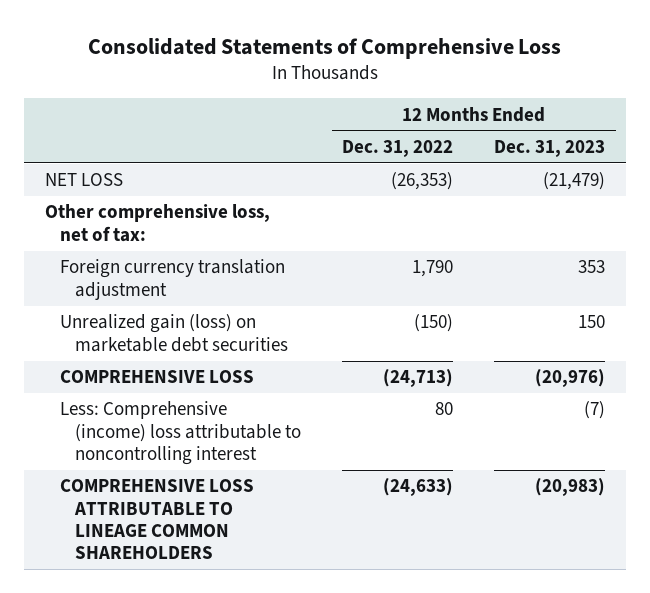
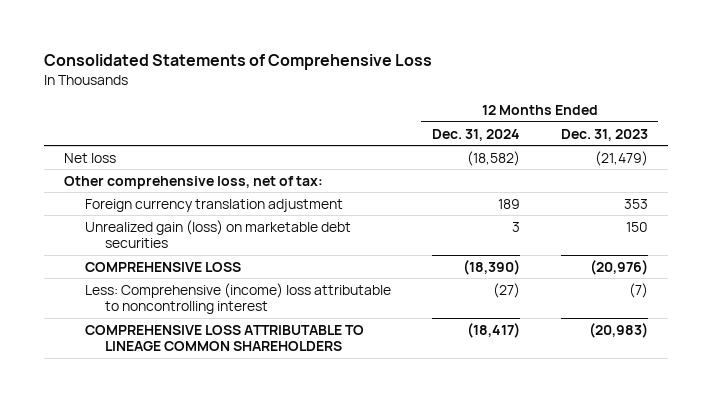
- | 12 Months Ended Dec. 31, 2022 | 12 Months Ended Dec. 31, 2023
+ | 12 Months Ended Dec. 31, 2024 | 12 Months Ended Dec. 31, 2023
- NET LOSS | (26,353) | (21,479)
+ Net loss | (18,582) | (21,479)

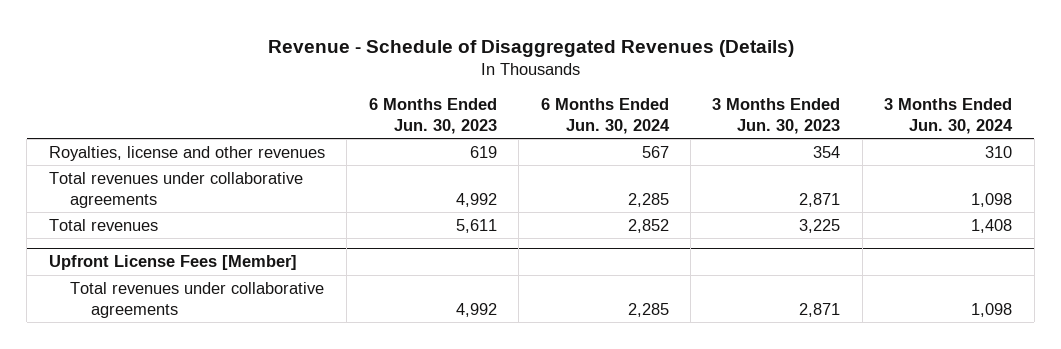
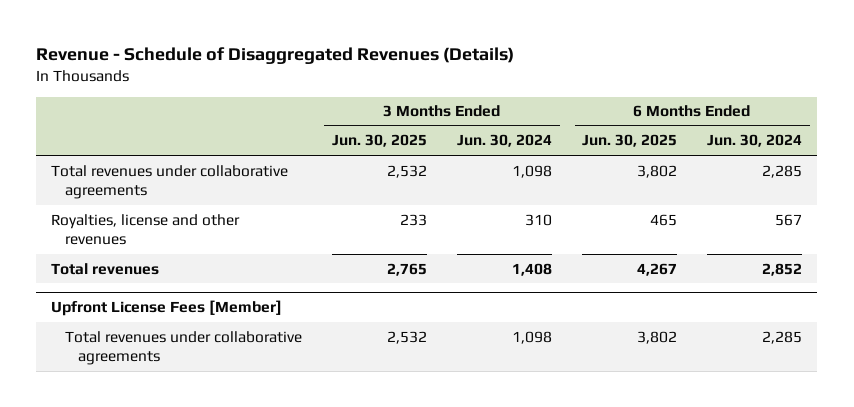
- | 6 Months Ended Jun. 30, 2023 | 6 Months Ended Jun. 30, 2024 | 3 Months Ended Jun. 30, 2023 | 3 Months Ended Jun. 30, 2024
+ | 3 Months Ended Jun. 30, 2025 | 3 Months Ended Jun. 30, 2024 | 6 Months Ended Jun. 30, 2025 | 6 Months Ended Jun. 30, 2024
moved down: Royalties, license and other revenues | 233 | 310 | 465 | 567

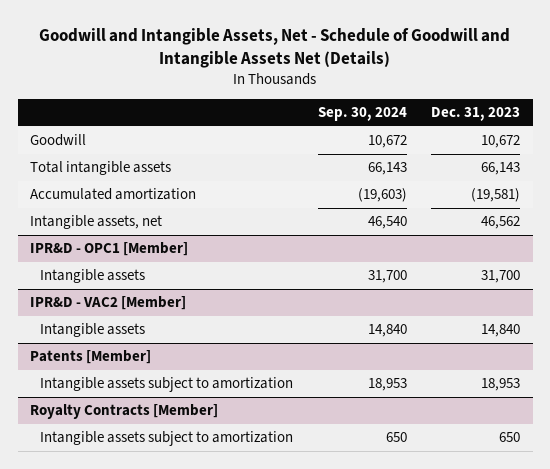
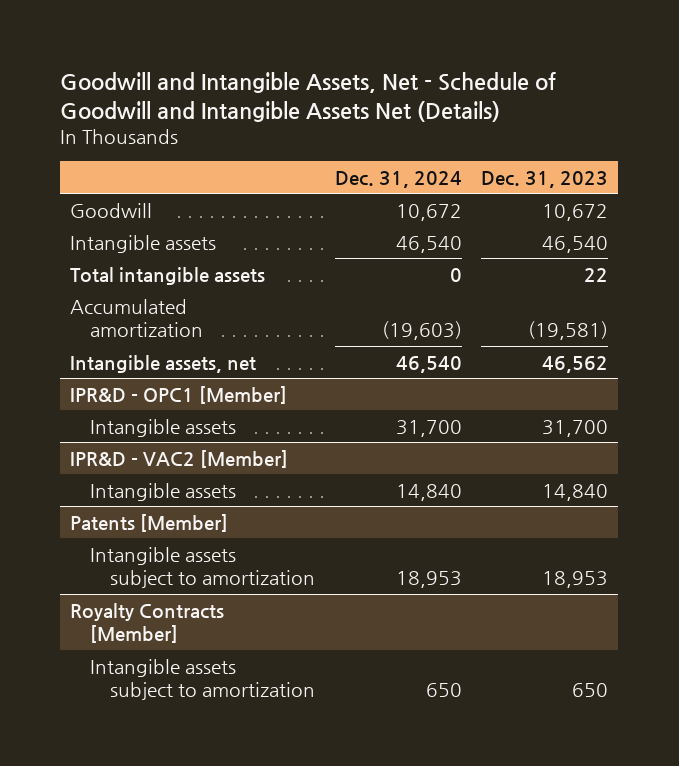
- | Sep. 30, 2024 | Dec. 31, 2023
+ | Dec. 31, 2024 | Dec. 31, 2023
- Total intangible assets | 66,143 | 66,143
+ Intangible assets | 46,540 | 46,540
+ Total intangible assets | 0 | 22

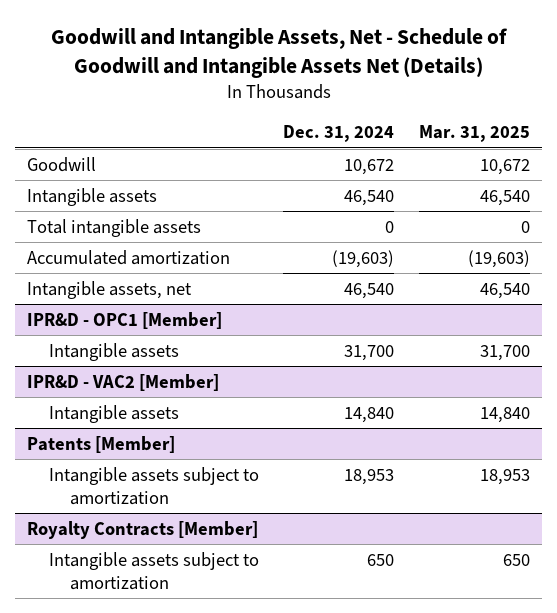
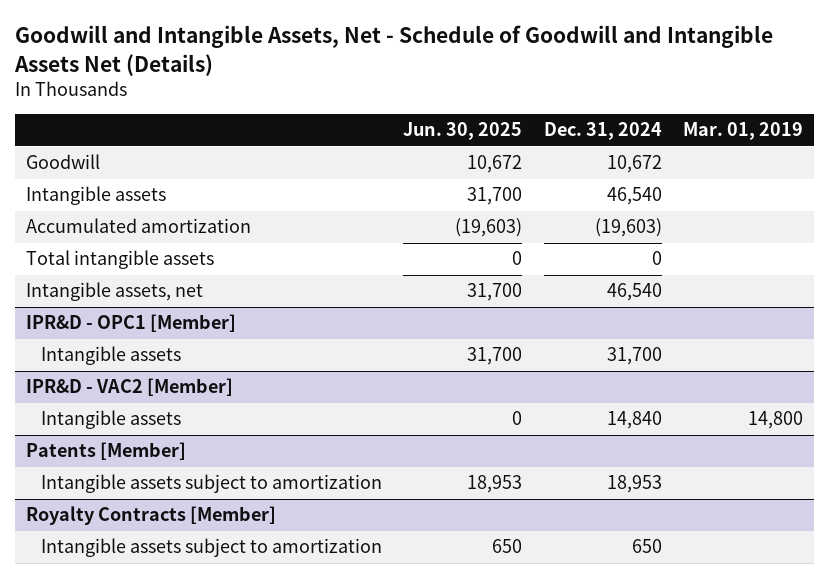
- | Dec. 31, 2024 | Mar. 31, 2025
+ | Jun. 30, 2025 | Dec. 31, 2024 | Mar. 01, 2019
moved down: Total intangible assets | 0 | 0 |

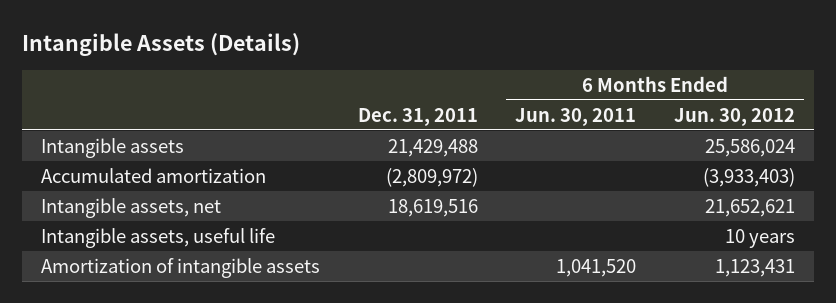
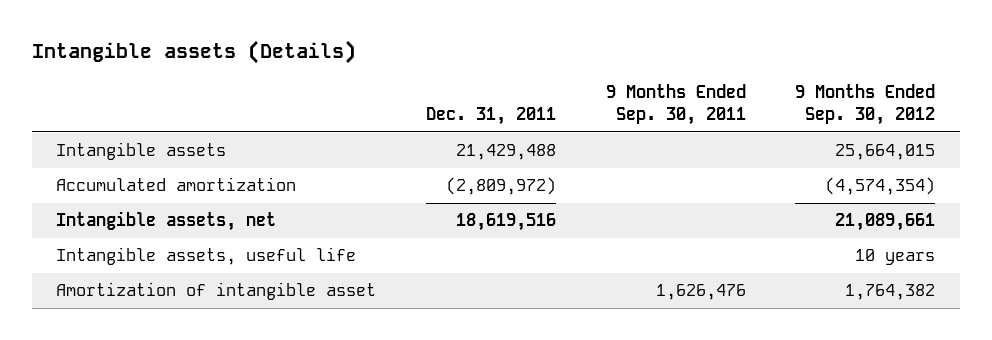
- Intangible Assets (Details)
+ Intangible assets (Details)
- | Dec. 31, 2011 | 6 Months Ended Jun. 30, 2011 | 6 Months Ended Jun. 30, 2012
+ | Dec. 31, 2011 | 9 Months Ended Sep. 30, 2011 | 9 Months Ended Sep. 30, 2012
- Amortization of intangible assets | | 1,041,520 | 1,123,431
+ Amortization of intangible asset | | 1,626,476 | 1,764,382

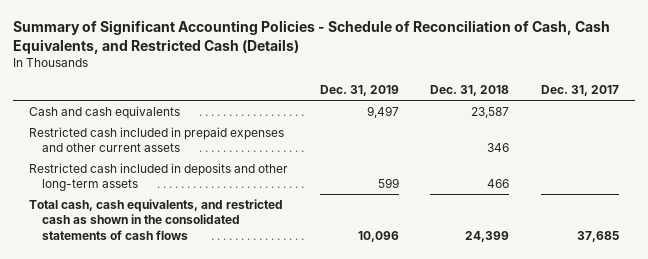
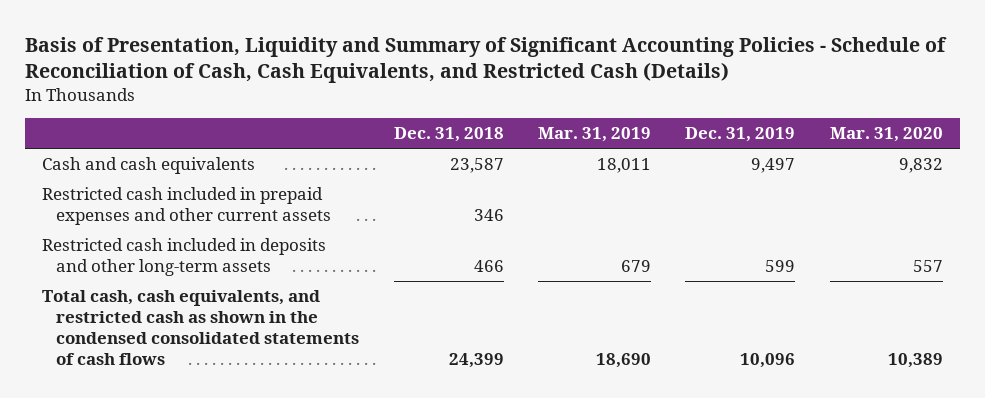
- Summary of Significant Accounting Policies - Schedule of Reconciliation of Cash, Cash Equivalents, and Restricted Cash (Details)
+ Basis of Presentation, Liquidity and Summary of Significant Accounting Policies - Schedule of Reconciliation of Cash, Cash Equivalents, and Restricted Cash (Details)
- | Dec. 31, 2019 | Dec. 31, 2018 | Dec. 31, 2017
+ | Dec. 31, 2018 | Mar. 31, 2019 | Dec. 31, 2019 | Mar. 31, 2020
- Total cash, cash equivalents, and restricted cash as shown in the consolidated statements of cash flows | 10,096 | 24,399 | 37,685
+ Total cash, cash equivalents, and restricted cash as shown in the condensed consolidated statements of cash flows | 24,399 | 18,690 | 10,096 | 10,389

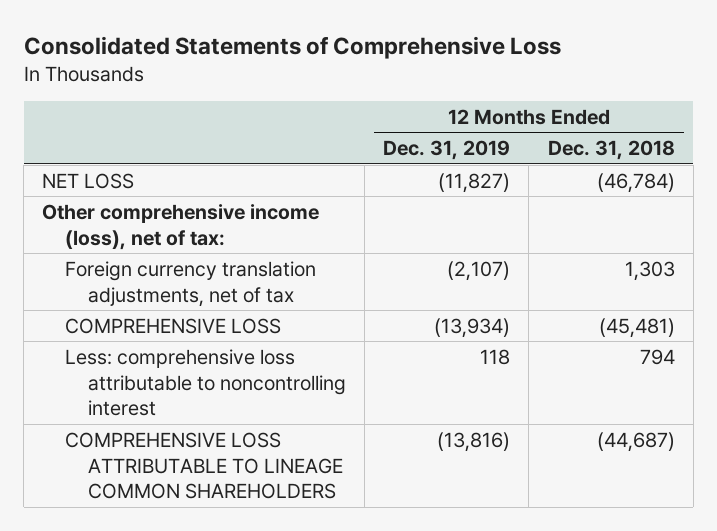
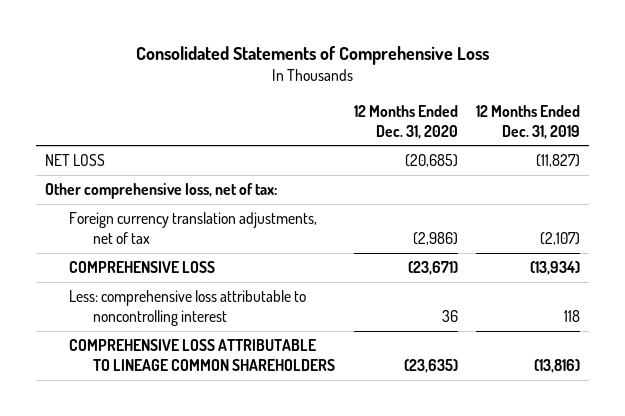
- | 12 Months Ended Dec. 31, 2019 | 12 Months Ended Dec. 31, 2018
+ | 12 Months Ended Dec. 31, 2020 | 12 Months Ended Dec. 31, 2019
- Other comprehensive income (loss), net of tax:
+ Other comprehensive loss, net of tax:

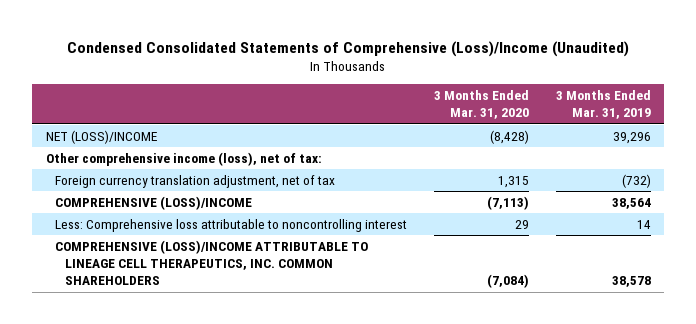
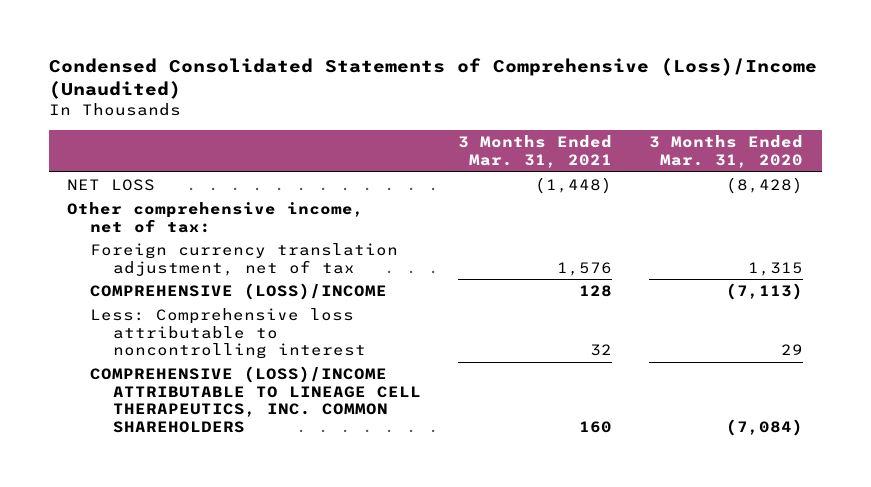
- | 3 Months Ended Mar. 31, 2020 | 3 Months Ended Mar. 31, 2019
+ | 3 Months Ended Mar. 31, 2021 | 3 Months Ended Mar. 31, 2020
- NET (LOSS)/INCOME | (8,428) | 39,296
- Other comprehensive income (loss), net of tax:
+ NET LOSS | (1,448) | (8,428)
+ Other comprehensive income, net of tax:

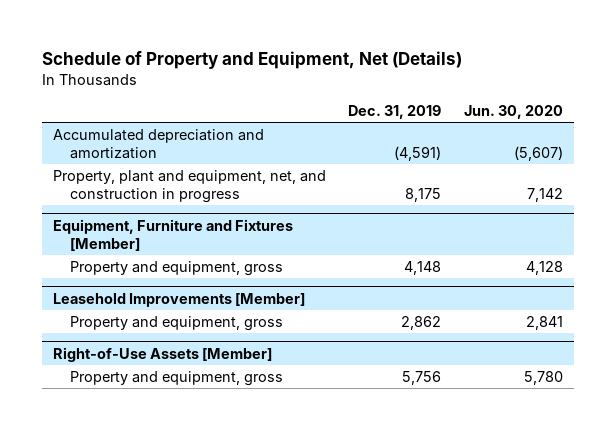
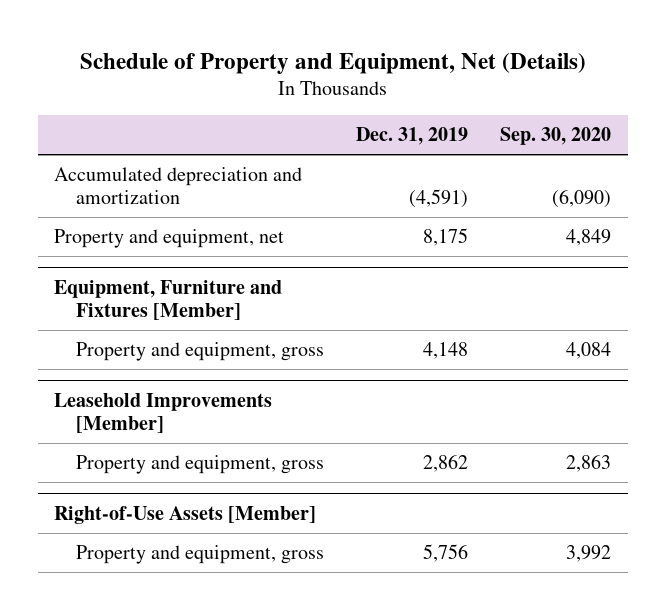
- | Dec. 31, 2019 | Jun. 30, 2020
+ | Dec. 31, 2019 | Sep. 30, 2020
- Property, plant and equipment, net, and construction in progress | 8,175 | 7,142
+ Property and equipment, net | 8,175 | 4,849

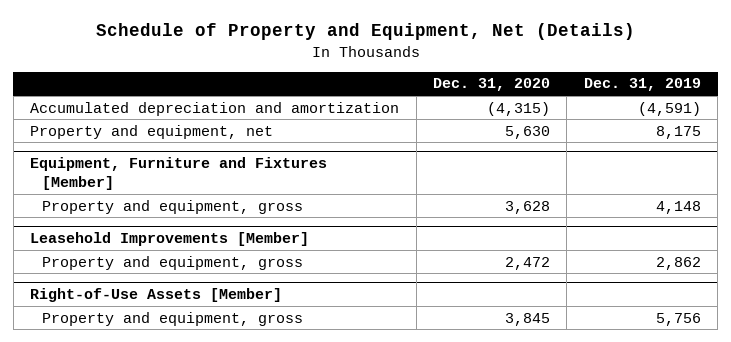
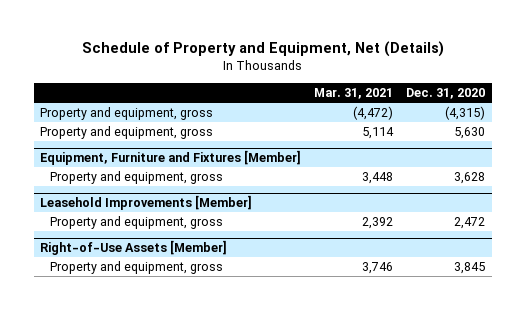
- | Dec. 31, 2020 | Dec. 31, 2019
+ | Mar. 31, 2021 | Dec. 31, 2020
- Accumulated depreciation and amortization | (4,315) | (4,591)
- Property and equipment, net | 5,630 | 8,175
+ Property and equipment, gross | (4,472) | (4,315)
+ Property and equipment, gross | 5,114 | 5,630

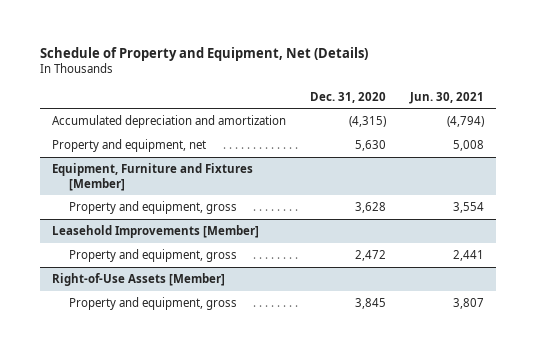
- | Mar. 31, 2021 | Dec. 31, 2020
+ | Dec. 31, 2020 | Jun. 30, 2021
- Property and equipment, gross | (4,472) | (4,315)
- Property and equipment, gross | 5,114 | 5,630
+ Accumulated depreciation and amortization | (4,315) | (4,794)
+ Property and equipment, net | 5,630 | 5,008

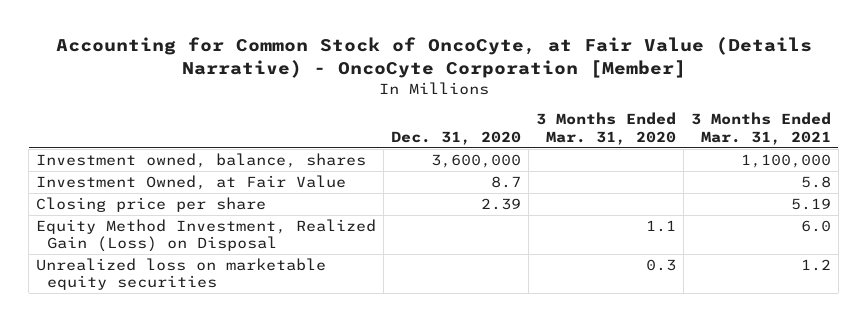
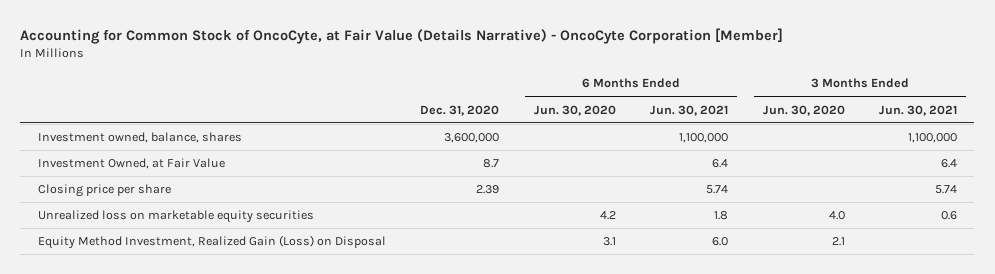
- | Dec. 31, 2020 | 3 Months Ended Mar. 31, 2020 | 3 Months Ended Mar. 31, 2021
+ | Dec. 31, 2020 | 6 Months Ended Jun. 30, 2020 | 6 Months Ended Jun. 30, 2021 | 3 Months Ended Jun. 30, 2020 | 3 Months Ended Jun. 30, 2021
moved down: Equity Method Investment, Realized Gain (Loss) on Disposal | | 3.1 | 6.0 | 2.1 |

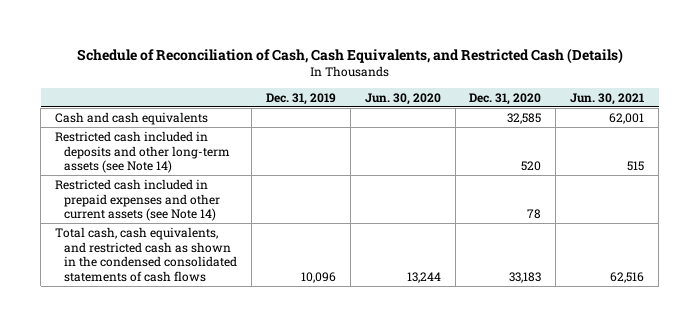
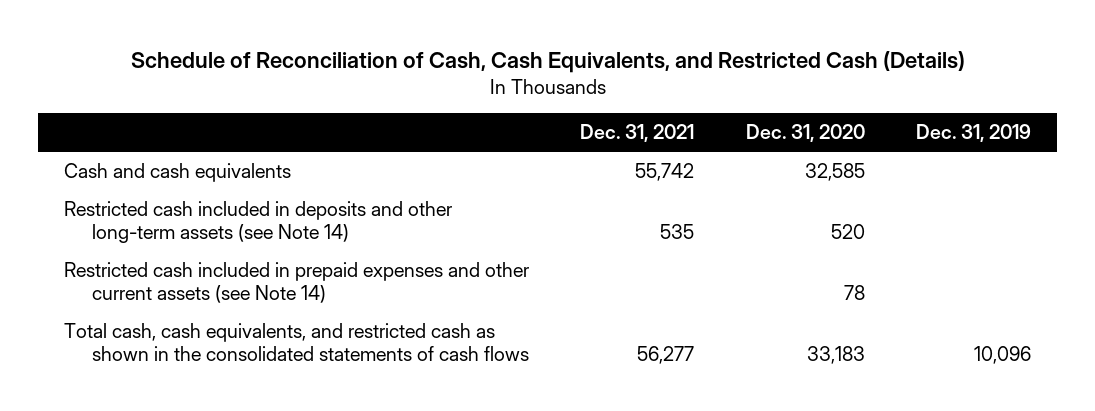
- | Dec. 31, 2019 | Jun. 30, 2020 | Dec. 31, 2020 | Jun. 30, 2021
+ | Dec. 31, 2021 | Dec. 31, 2020 | Dec. 31, 2019
- Total cash, cash equivalents, and restricted cash as shown in the condensed consolidated statements of cash flows | 10,096 | 13,244 | 33,183 | 62,516
+ Total cash, cash equivalents, and restricted cash as shown in the consolidated statements of cash flows | 56,277 | 33,183 | 10,096

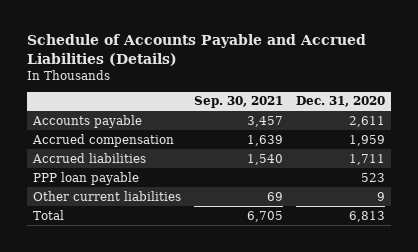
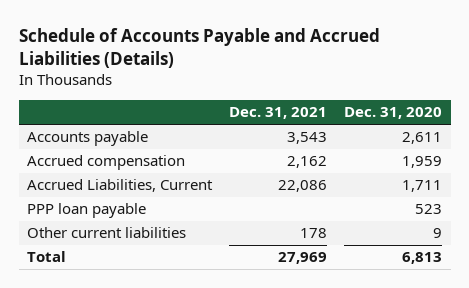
- | Sep. 30, 2021 | Dec. 31, 2020
+ | Dec. 31, 2021 | Dec. 31, 2020
- Accrued liabilities | 1,540 | 1,711
+ Accrued Liabilities, Current | 22,086 | 1,711

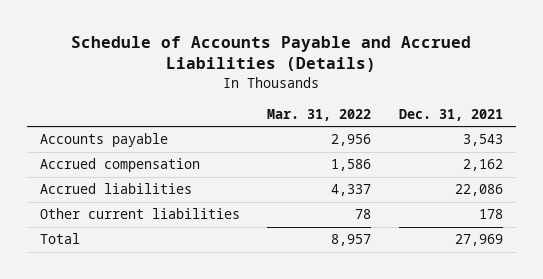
- | Dec. 31, 2021 | Dec. 31, 2020
+ | Mar. 31, 2022 | Dec. 31, 2021
- Accrued Liabilities, Current | 22,086 | 1,711
- PPP loan payable | | 523
+ Accrued liabilities | 4,337 | 22,086

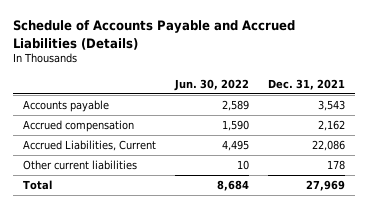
- | Mar. 31, 2022 | Dec. 31, 2021
+ | Jun. 30, 2022 | Dec. 31, 2021
- Accrued liabilities | 4,337 | 22,086
+ Accrued Liabilities, Current | 4,495 | 22,086

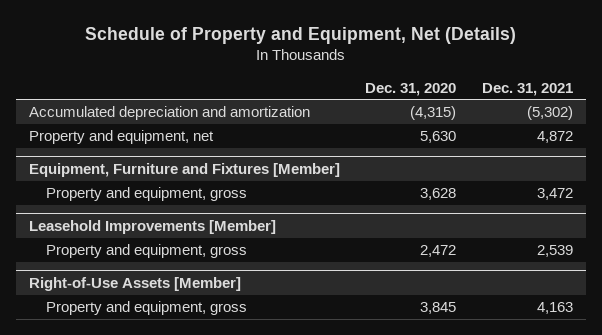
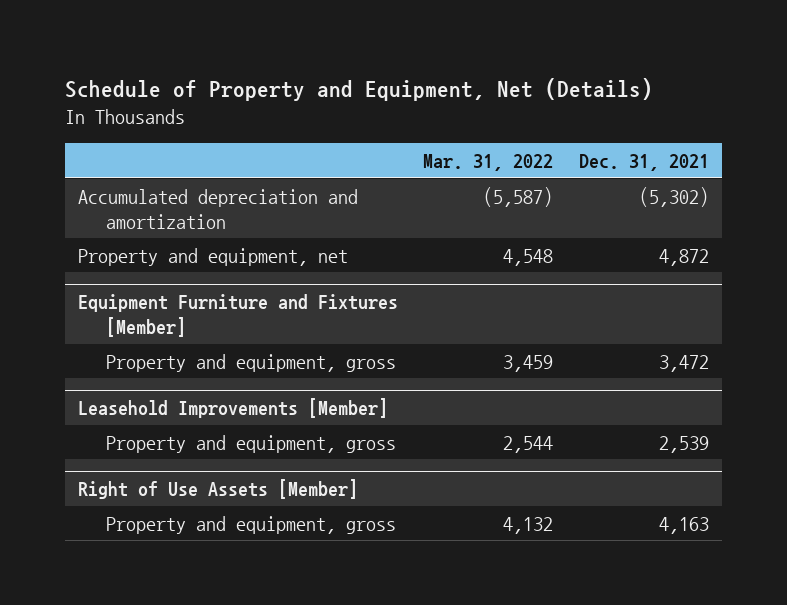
- | Dec. 31, 2020 | Dec. 31, 2021
+ | Mar. 31, 2022 | Dec. 31, 2021
- Equipment, Furniture and Fixtures [Member]
+ Equipment Furniture and Fixtures [Member]
- Right-of-Use Assets [Member]
+ Right of Use Assets [Member]

